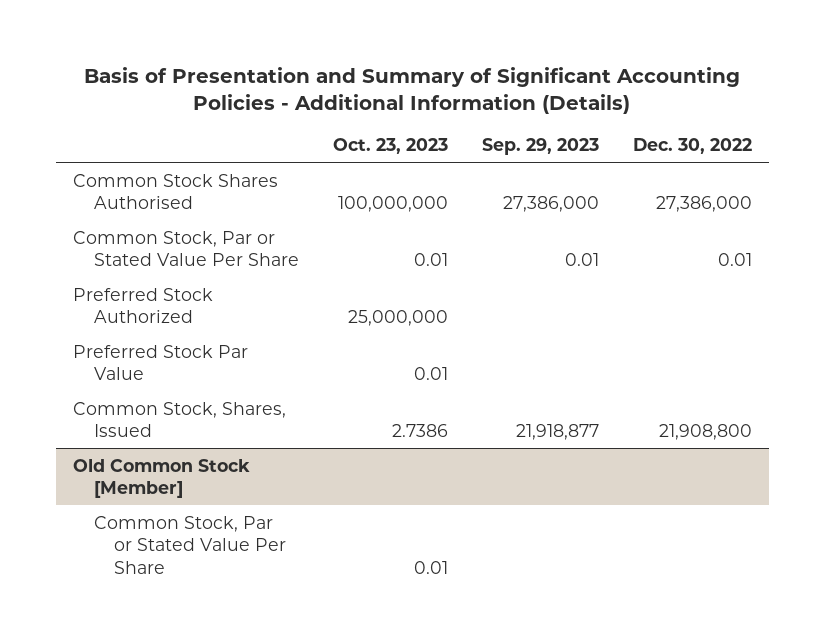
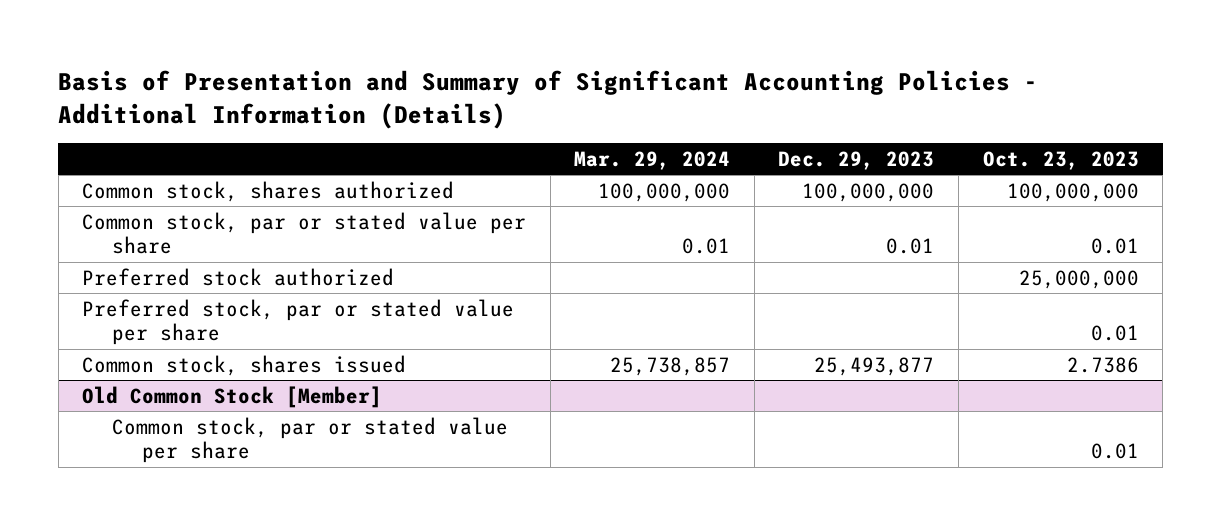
- | Oct. 23, 2023 | Sep. 29, 2023 | Dec. 30, 2022
+ | Mar. 29, 2024 | Dec. 29, 2023 | Oct. 23, 2023
- Common Stock Shares Authorised | 100,000,000 | 27,386,000 | 27,386,000
- Common Stock, Par or Stated Value Per Share | 0.01 | 0.01 | 0.01
- Preferred Stock Authorized | 25,000,000 | |
- Preferred Stock Par Value | 0.01 | |
- Common Stock, Shares, Issued | 2.7386 | 21,918,877 | 21,908,800
+ Common stock, shares authorized | 100,000,000 | 100,000,000 | 100,000,000
+ Common stock, par or stated value per share | 0.01 | 0.01 | 0.01
+ Preferred stock authorized | | | 25,000,000
+ Preferred stock, par or stated value per share | | | 0.01
+ Common stock, shares issued | 25,738,857 | 25,493,877 | 2.7386
@ Old Common Stock [Member]
- Common Stock, Par or Stated Value Per Share | 0.01 | |
+ Common stock, par or stated value per share | | | 0.01

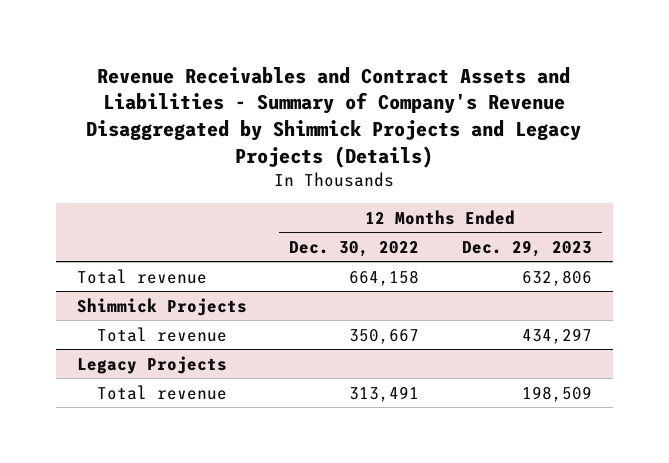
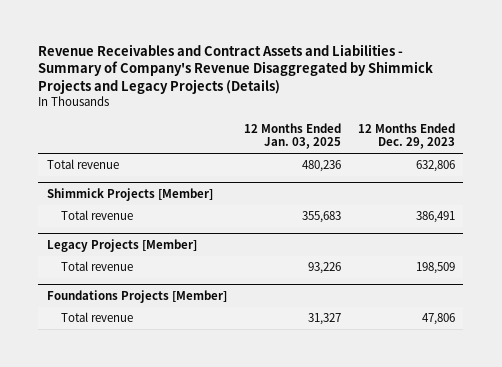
- | 12 Months Ended Dec. 30, 2022 | 12 Months Ended Dec. 29, 2023
+ | 12 Months Ended Jan. 03, 2025 | 12 Months Ended Dec. 29, 2023
- Shimmick Projects
- Total revenue | 350,667 | 434,297
- Legacy Projects
+ Shimmick Projects [Member]
+ Total revenue | 355,683 | 386,491
+ Legacy Projects [Member]
+ Foundations Projects [Member]
+ Total revenue | 31,327 | 47,806

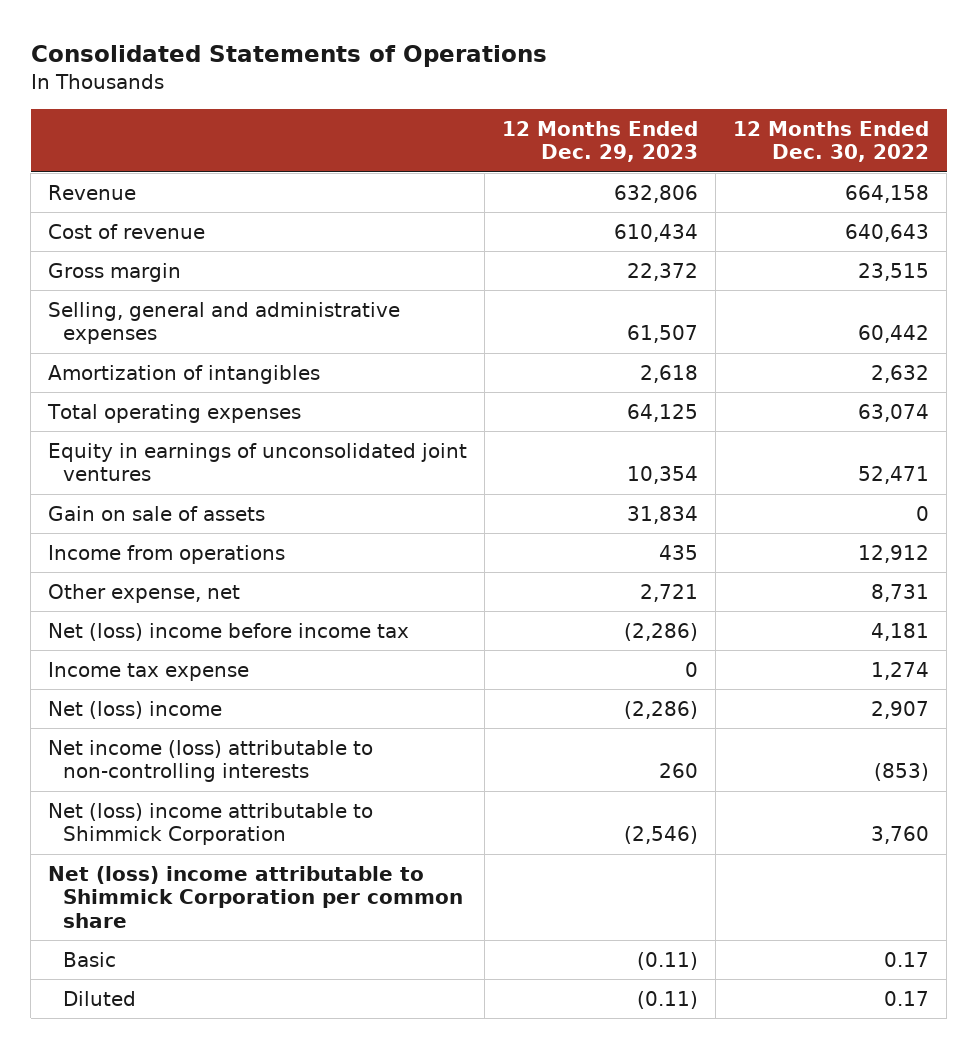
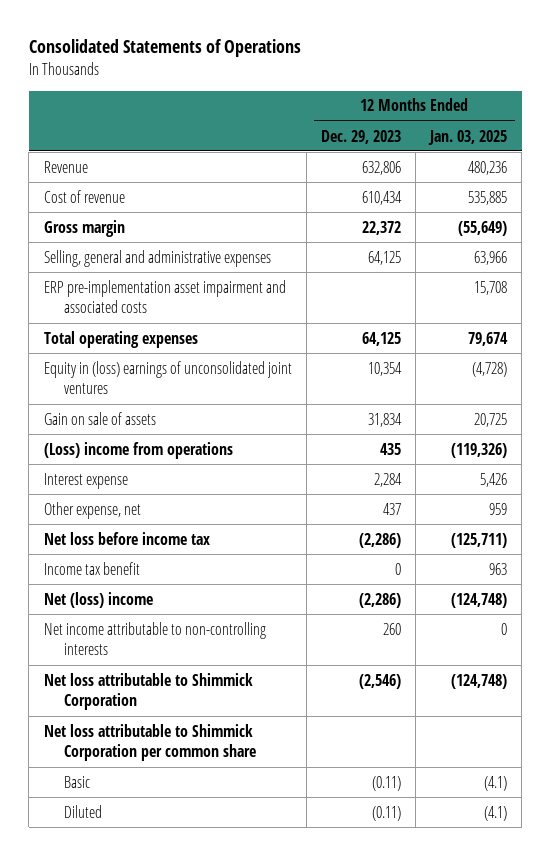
- | 12 Months Ended Dec. 29, 2023 | 12 Months Ended Dec. 30, 2022
+ | 12 Months Ended Dec. 29, 2023 | 12 Months Ended Jan. 03, 2025
- Selling, general and administrative expenses | 61,507 | 60,442
- Amortization of intangibles | 2,618 | 2,632
+ Selling, general and administrative expenses | 64,125 | 63,966
+ ERP pre-implementation asset impairment and associated costs | | 15,708
- Equity in earnings of unconsolidated joint ventures | 10,354 | 52,471
+ Equity in (loss) earnings of unconsolidated joint ventures | 10,354 | (4,728)
- Income from operations | 435 | 12,912
- Other expense, net | 2,721 | 8,731
- Net (loss) income before income tax | (2,286) | 4,181
- Income tax expense | 0 | 1,274
+ (Loss) income from operations | 435 | (119,326)
+ Interest expense | 2,284 | 5,426
+ Other expense, net | 437 | 959
+ Net loss before income tax | (2,286) | (125,711)
+ Income tax benefit | 0 | 963
- Net income (loss) attributable to non-controlling interests | 260 | (853)
- Net (loss) income attributable to Shimmick Corporation | (2,546) | 3,760
- Net (loss) income attributable to Shimmick Corporation per common share
+ Net income attributable to non-controlling interests | 260 | 0
+ Net loss attributable to Shimmick Corporation | (2,546) | (124,748)
+ Net loss attributable to Shimmick Corporation per common share

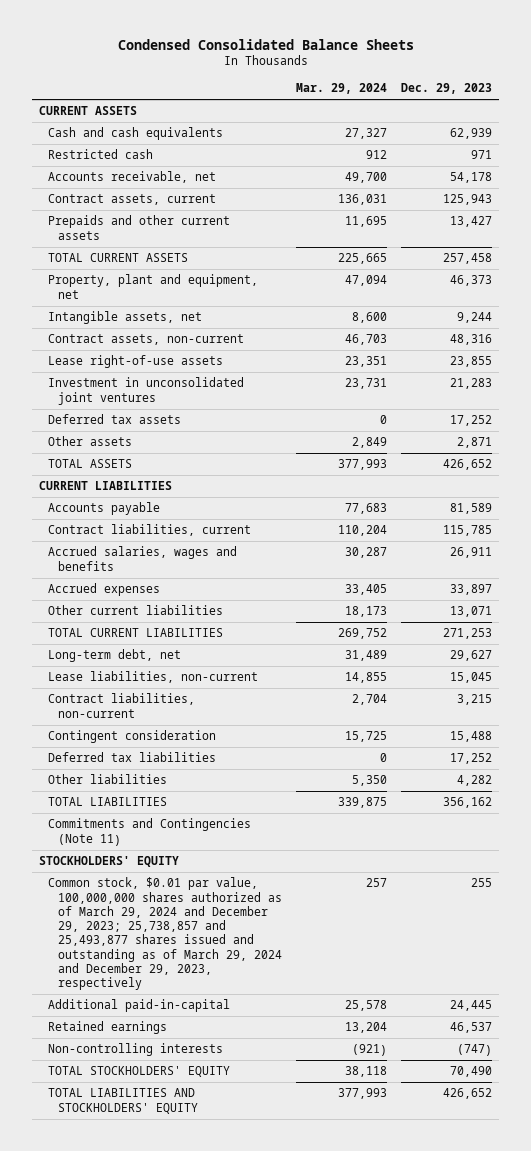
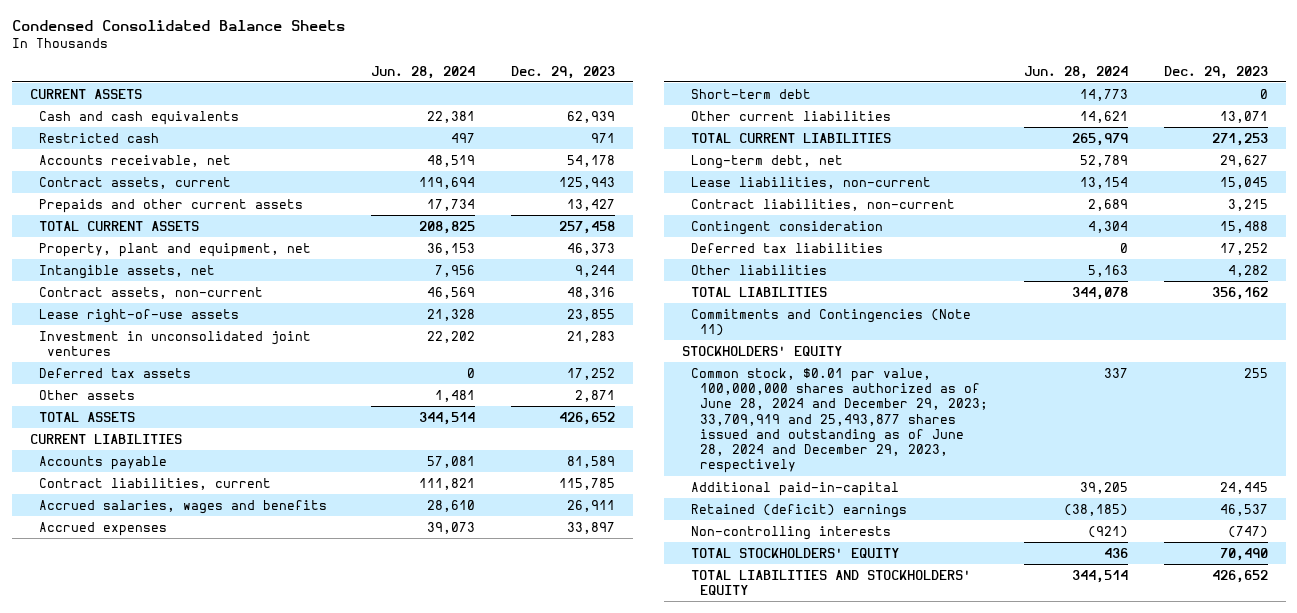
- | Mar. 29, 2024 | Dec. 29, 2023
+ | Jun. 28, 2024 | Dec. 29, 2023
+ Short-term debt | 14,773 | 0
- Common stock, $0.01 par value, 100,000,000 shares authorized as of March 29, 2024 and December 29, 2023; 25,738,857 and 25,493,877 shares issued and outstanding as of March 29, 2024 and December 29, 2023, respectively | 257 | 255
+ Common stock, $0.01 par value, 100,000,000 shares authorized as of June 28, 2024 and December 29, 2023; 33,709,919 and 25,493,877 shares issued and outstanding as of June 28, 2024 and December 29, 2023, respectively | 337 | 255
- Retained earnings | 13,204 | 46,537
+ Retained (deficit) earnings | (38,185) | 46,537

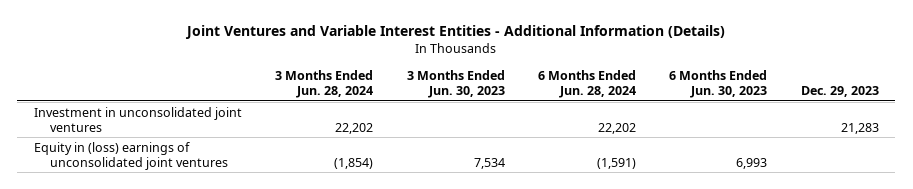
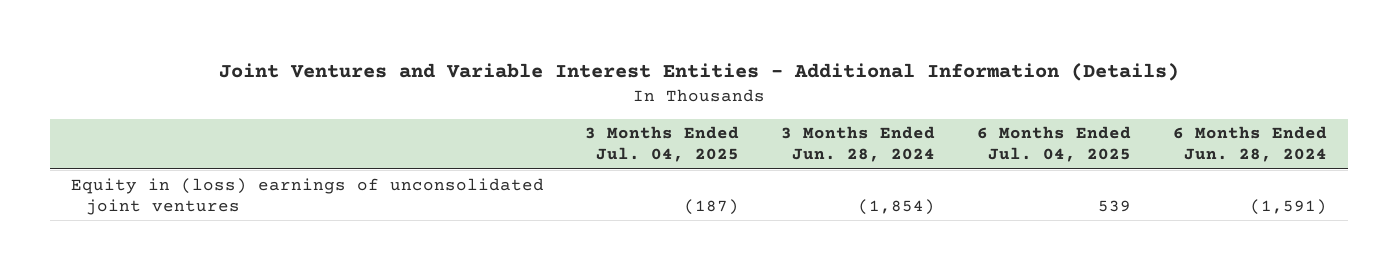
- | 3 Months Ended Jun. 28, 2024 | 3 Months Ended Jun. 30, 2023 | 6 Months Ended Jun. 28, 2024 | 6 Months Ended Jun. 30, 2023 | Dec. 29, 2023
+ | 3 Months Ended Jul. 04, 2025 | 3 Months Ended Jun. 28, 2024 | 6 Months Ended Jul. 04, 2025 | 6 Months Ended Jun. 28, 2024
- Investment in unconsolidated joint ventures | 22,202 | | 22,202 | | 21,283

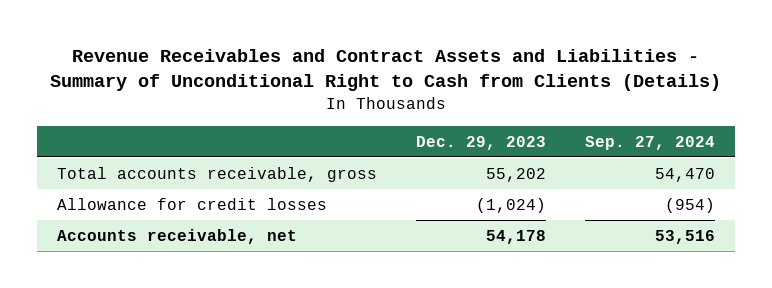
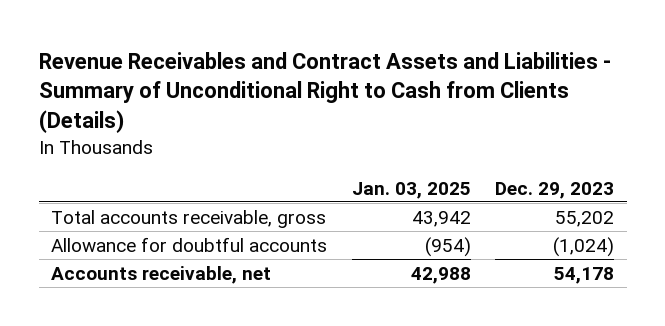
- | Dec. 29, 2023 | Sep. 27, 2024
+ | Jan. 03, 2025 | Dec. 29, 2023
- Allowance for credit losses | (1,024) | (954)
+ Allowance for doubtful accounts | (954) | (1,024)

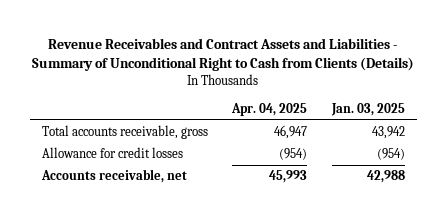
- | Jan. 03, 2025 | Dec. 29, 2023
+ | Apr. 04, 2025 | Jan. 03, 2025
- Allowance for doubtful accounts | (954) | (1,024)
+ Allowance for credit losses | (954) | (954)

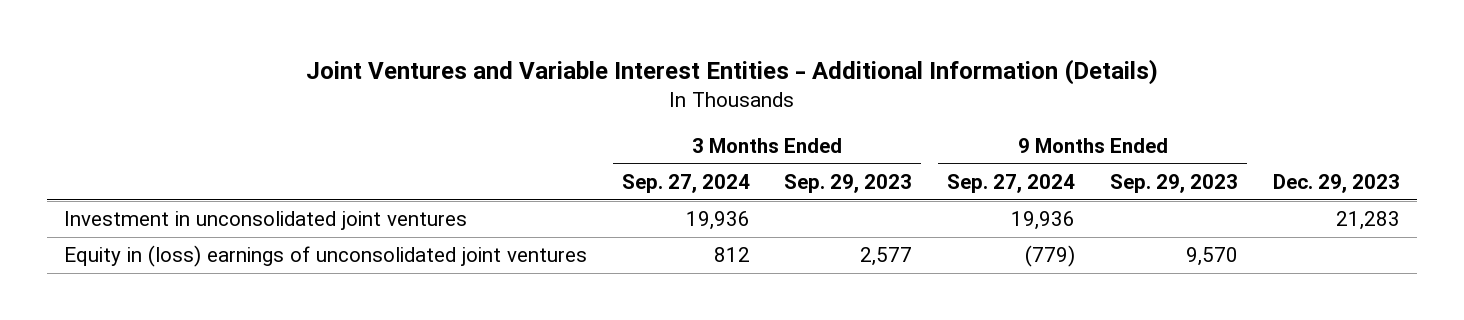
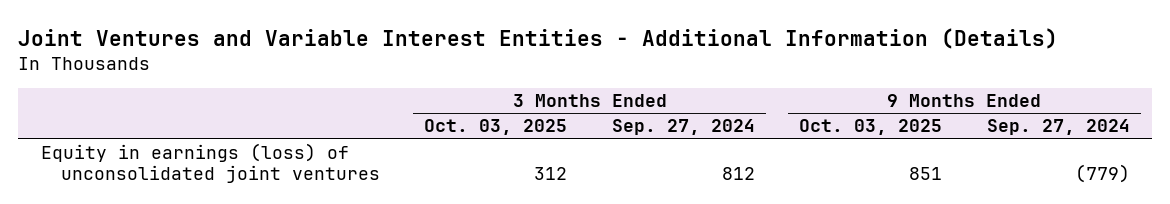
- | 3 Months Ended Sep. 27, 2024 | 3 Months Ended Sep. 29, 2023 | 9 Months Ended Sep. 27, 2024 | 9 Months Ended Sep. 29, 2023 | Dec. 29, 2023
+ | 3 Months Ended Oct. 03, 2025 | 3 Months Ended Sep. 27, 2024 | 9 Months Ended Oct. 03, 2025 | 9 Months Ended Sep. 27, 2024
- Investment in unconsolidated joint ventures | 19,936 | | 19,936 | | 21,283
- Equity in (loss) earnings of unconsolidated joint ventures | 812 | 2,577 | (779) | 9,570 |
+ Equity in earnings (loss) of unconsolidated joint ventures | 312 | 812 | 851 | (779)

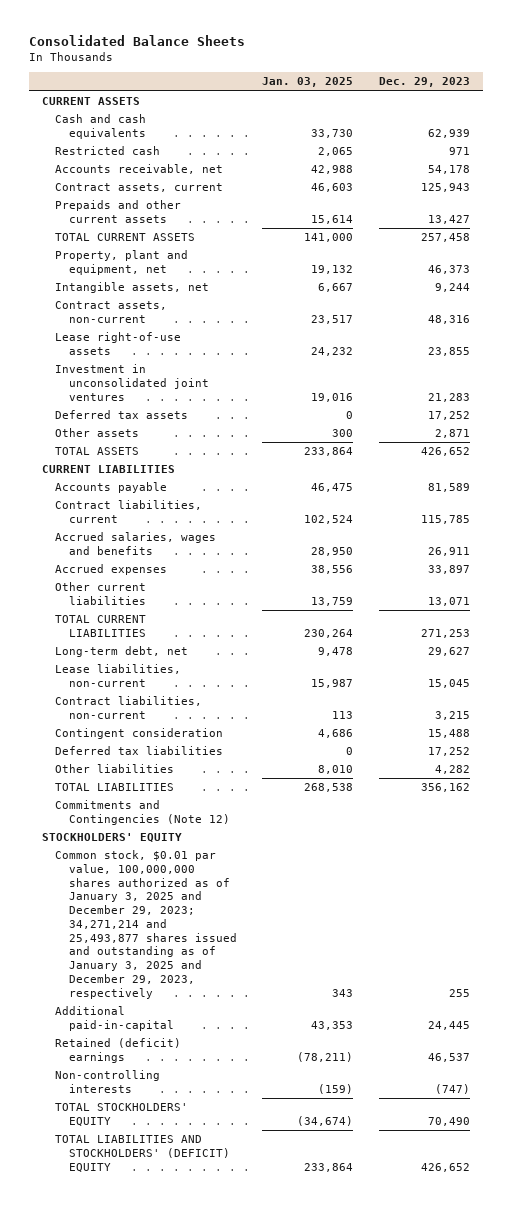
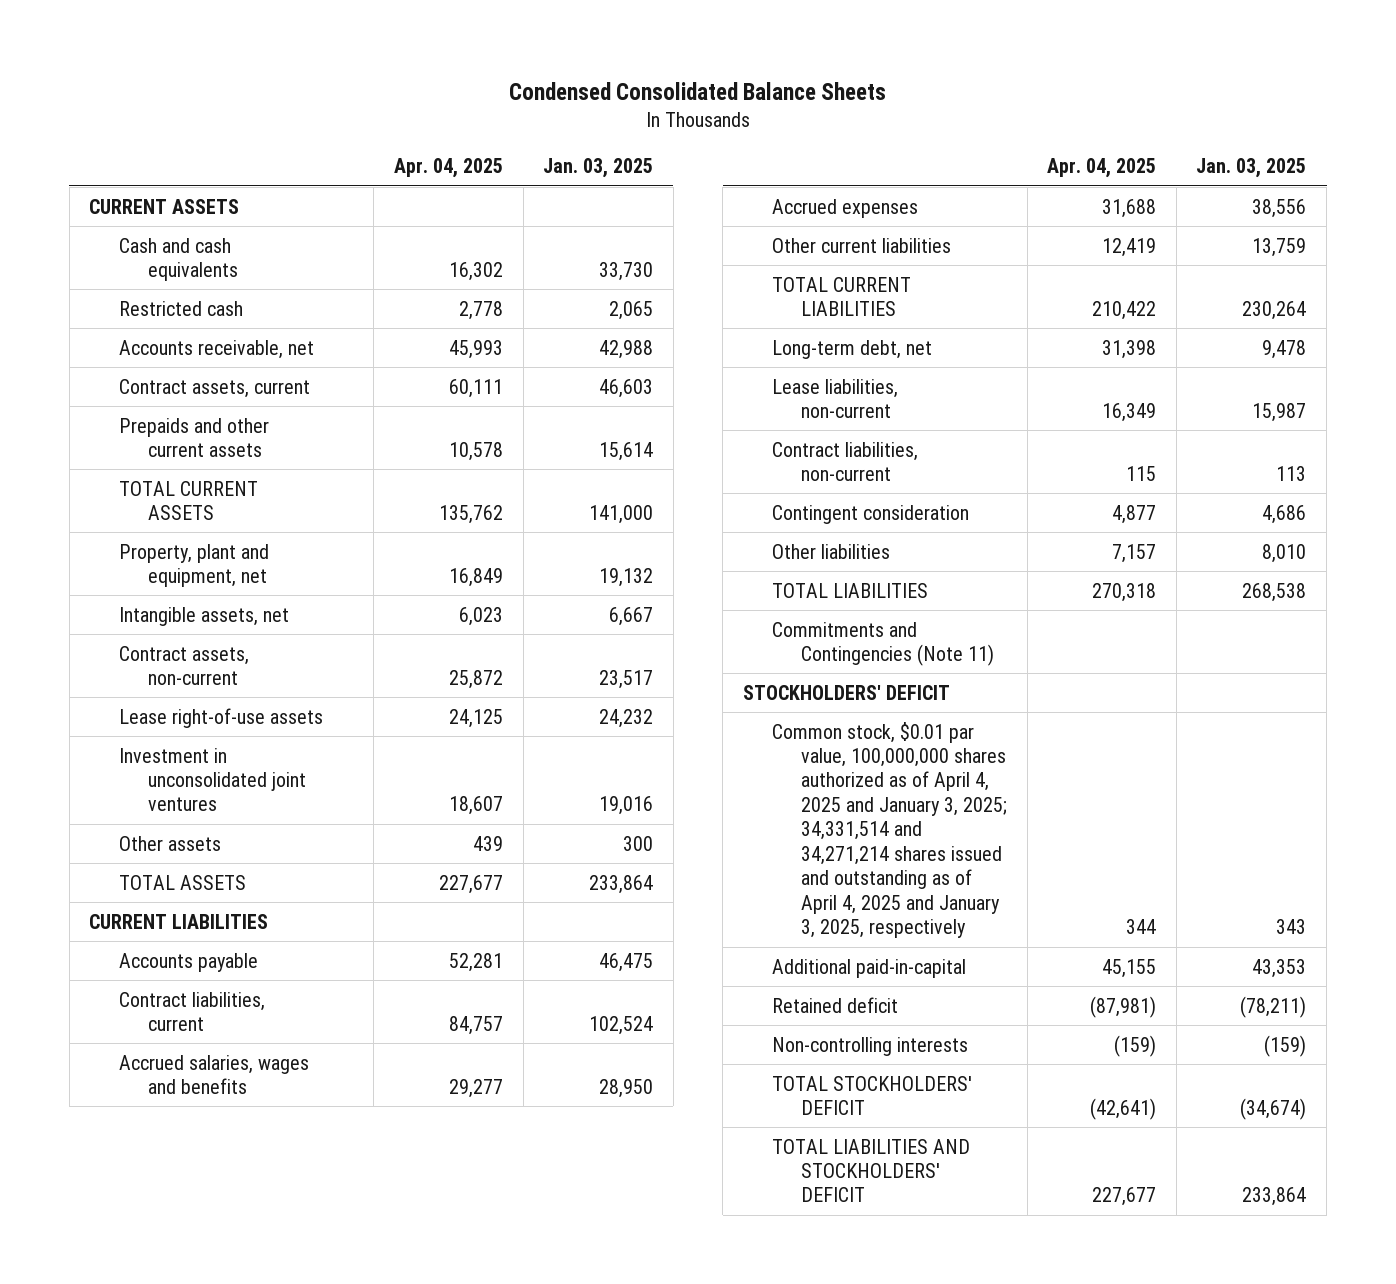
- Consolidated Balance Sheets
+ Condensed Consolidated Balance Sheets
- | Jan. 03, 2025 | Dec. 29, 2023
+ | Apr. 04, 2025 | Jan. 03, 2025
- Deferred tax assets | 0 | 17,252
- Deferred tax liabilities | 0 | 17,252
- Commitments and Contingencies (Note 12)
- STOCKHOLDERS' EQUITY
- Common stock, $0.01 par value, 100,000,000 shares authorized as of January 3, 2025 and December 29, 2023; 34,271,214 and 25,493,877 shares issued and outstanding as of January 3, 2025 and December 29, 2023, respectively | 343 | 255
+ Commitments and Contingencies (Note 11)
+ STOCKHOLDERS' DEFICIT
+ Common stock, $0.01 par value, 100,000,000 shares authorized as of April 4, 2025 and January 3, 2025; 34,331,514 and 34,271,214 shares issued and outstanding as of April 4, 2025 and January 3, 2025, respectively | 344 | 343
- Retained (deficit) earnings | (78,211) | 46,537
+ Retained deficit | (87,981) | (78,211)
- TOTAL STOCKHOLDERS' EQUITY | (34,674) | 70,490
- TOTAL LIABILITIES AND STOCKHOLDERS' (DEFICIT) EQUITY | 233,864 | 426,652
+ TOTAL STOCKHOLDERS' DEFICIT | (42,641) | (34,674)
+ TOTAL LIABILITIES AND STOCKHOLDERS' DEFICIT | 227,677 | 233,864

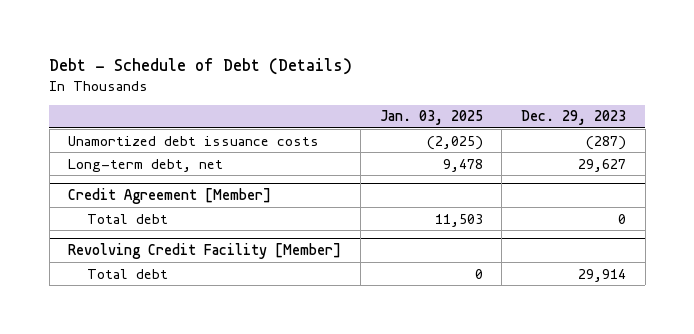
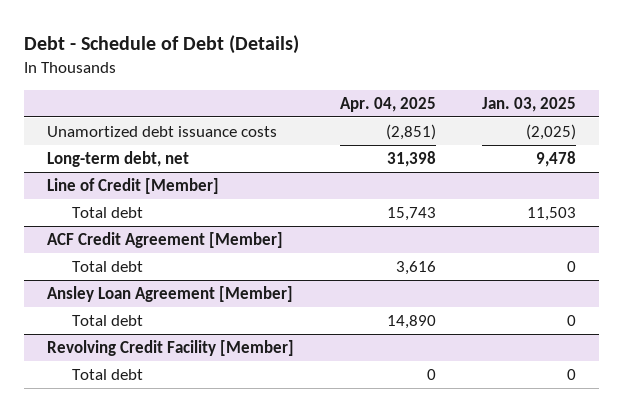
- | Jan. 03, 2025 | Dec. 29, 2023
+ | Apr. 04, 2025 | Jan. 03, 2025
- Credit Agreement [Member]
+ Line of Credit [Member]
+ ACF Credit Agreement [Member]
+ Total debt | 3,616 | 0
+ Ansley Loan Agreement [Member]
+ Total debt | 14,890 | 0

